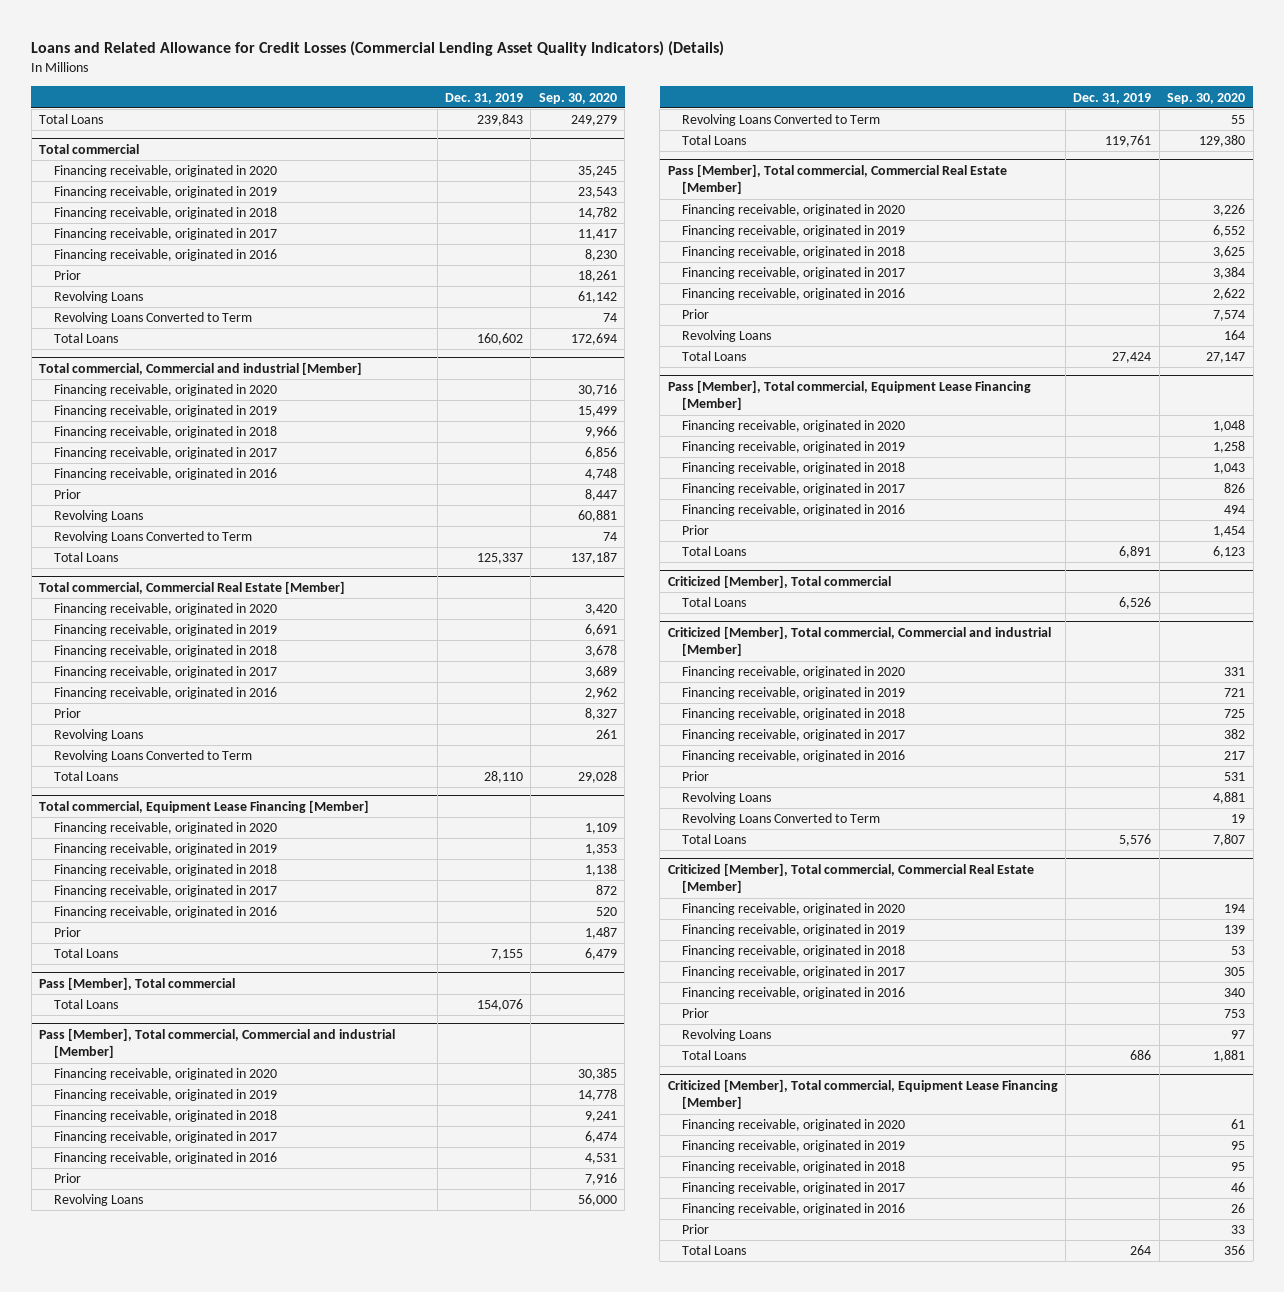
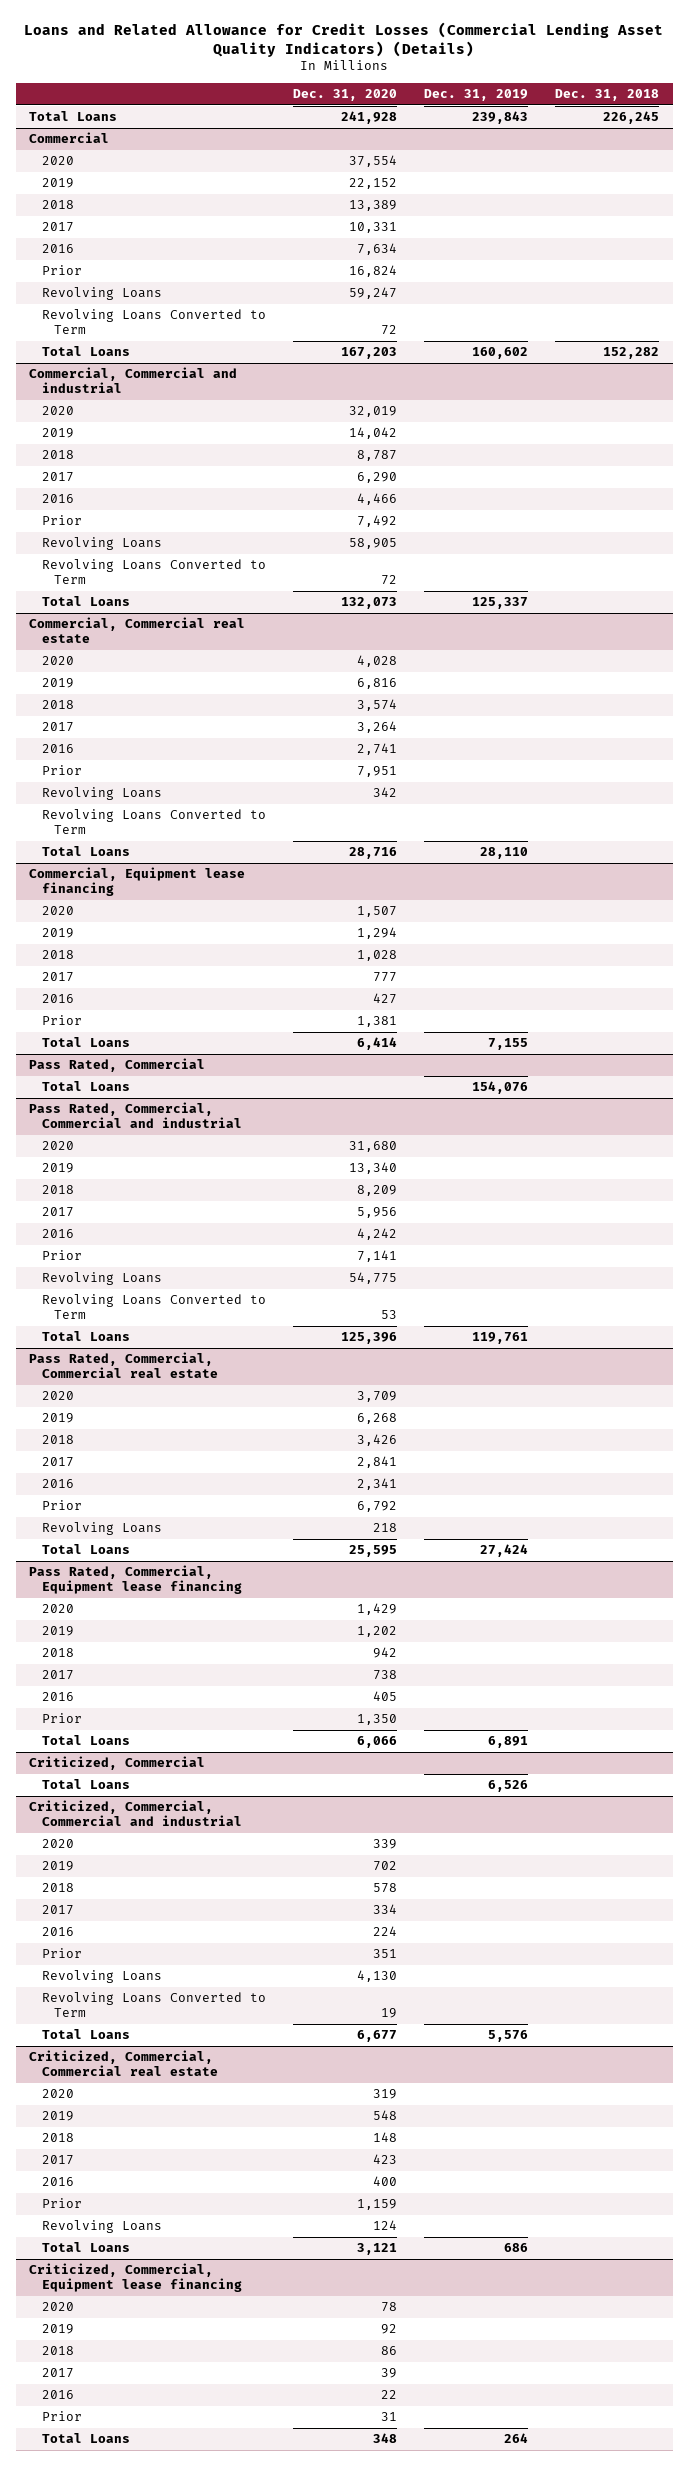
- | Dec. 31, 2019 | Sep. 30, 2020
+ | Dec. 31, 2020 | Dec. 31, 2019 | Dec. 31, 2018
- Total commercial
- Financing receivable, originated in 2020 | | 35,245
- Financing receivable, originated in 2019 | | 23,543
- Financing receivable, originated in 2018 | | 14,782
- Financing receivable, originated in 2017 | | 11,417
- Financing receivable, originated in 2016 | | 8,230
+ Commercial
+ 2020 | 37,554 | |
+ 2019 | 22,152 | |
+ 2018 | 13,389 | |
+ 2017 | 10,331 | |
+ 2016 | 7,634 | |
- Total commercial, Commercial and industrial [Member]
- Financing receivable, originated in 2020 | | 30,716
- Financing receivable, originated in 2019 | | 15,499
- Financing receivable, originated in 2018 | | 9,966
- Financing receivable, originated in 2017 | | 6,856
- Financing receivable, originated in 2016 | | 4,748
+ Commercial, Commercial and industrial
+ 2020 | 32,019 | |
+ 2019 | 14,042 | |
+ 2018 | 8,787 | |
+ 2017 | 6,290 | |
+ 2016 | 4,466 | |
- Total commercial, Commercial Real Estate [Member]
- Financing receivable, originated in 2020 | | 3,420
- Financing receivable, originated in 2019 | | 6,691
- Financing receivable, originated in 2018 | | 3,678
- Financing receivable, originated in 2017 | | 3,689
- Financing receivable, originated in 2016 | | 2,962
+ Commercial, Commercial real estate
+ 2020 | 4,028 | |
+ 2019 | 6,816 | |
+ 2018 | 3,574 | |
+ 2017 | 3,264 | |
+ 2016 | 2,741 | |
- Total commercial, Equipment Lease Financing [Member]
- Financing receivable, originated in 2020 | | 1,109
- Financing receivable, originated in 2019 | | 1,353
- Financing receivable, originated in 2018 | | 1,138
- Financing receivable, originated in 2017 | | 872
- Financing receivable, originated in 2016 | | 520
+ Commercial, Equipment lease financing
+ 2020 | 1,507 | |
+ 2019 | 1,294 | |
+ 2018 | 1,028 | |
+ 2017 | 777 | |
+ 2016 | 427 | |
- Pass [Member], Total commercial
+ Pass Rated, Commercial
- Pass [Member], Total commercial, Commercial and industrial [Member]
- Financing receivable, originated in 2020 | | 30,385
- Financing receivable, originated in 2019 | | 14,778
- Financing receivable, originated in 2018 | | 9,241
- Financing receivable, originated in 2017 | | 6,474
- Financing receivable, originated in 2016 | | 4,531
+ Pass Rated, Commercial, Commercial and industrial
+ 2020 | 31,680 | |
+ 2019 | 13,340 | |
+ 2018 | 8,209 | |
+ 2017 | 5,956 | |
+ 2016 | 4,242 | |
- Pass [Member], Total commercial, Commercial Real Estate [Member]
- Financing receivable, originated in 2020 | | 3,226
- Financing receivable, originated in 2019 | | 6,552
- Financing receivable, originated in 2018 | | 3,625
- Financing receivable, originated in 2017 | | 3,384
- Financing receivable, originated in 2016 | | 2,622
+ Pass Rated, Commercial, Commercial real estate
+ 2020 | 3,709 | |
+ 2019 | 6,268 | |
+ 2018 | 3,426 | |
+ 2017 | 2,841 | |
+ 2016 | 2,341 | |
- Pass [Member], Total commercial, Equipment Lease Financing [Member]
- Financing receivable, originated in 2020 | | 1,048
- Financing receivable, originated in 2019 | | 1,258
- Financing receivable, originated in 2018 | | 1,043
- Financing receivable, originated in 2017 | | 826
- Financing receivable, originated in 2016 | | 494
+ Pass Rated, Commercial, Equipment lease financing
+ 2020 | 1,429 | |
+ 2019 | 1,202 | |
+ 2018 | 942 | |
+ 2017 | 738 | |
+ 2016 | 405 | |
- Criticized [Member], Total commercial
+ Criticized, Commercial
- Criticized [Member], Total commercial, Commercial and industrial [Member]
- Financing receivable, originated in 2020 | | 331
- Financing receivable, originated in 2019 | | 721
- Financing receivable, originated in 2018 | | 725
- Financing receivable, originated in 2017 | | 382
- Financing receivable, originated in 2016 | | 217
+ Criticized, Commercial, Commercial and industrial
+ 2020 | 339 | |
+ 2019 | 702 | |
+ 2018 | 578 | |
+ 2017 | 334 | |
+ 2016 | 224 | |
- Criticized [Member], Total commercial, Commercial Real Estate [Member]
- Financing receivable, originated in 2020 | | 194
- Financing receivable, originated in 2019 | | 139
- Financing receivable, originated in 2018 | | 53
- Financing receivable, originated in 2017 | | 305
- Financing receivable, originated in 2016 | | 340
+ Criticized, Commercial, Commercial real estate
+ 2020 | 319 | |
+ 2019 | 548 | |
+ 2018 | 148 | |
+ 2017 | 423 | |
+ 2016 | 400 | |
- Criticized [Member], Total commercial, Equipment Lease Financing [Member]
- Financing receivable, originated in 2020 | | 61
- Financing receivable, originated in 2019 | | 95
- Financing receivable, originated in 2018 | | 95
- Financing receivable, originated in 2017 | | 46
- Financing receivable, originated in 2016 | | 26
+ Criticized, Commercial, Equipment lease financing
+ 2020 | 78 | |
+ 2019 | 92 | |
+ 2018 | 86 | |
+ 2017 | 39 | |
+ 2016 | 22 | |

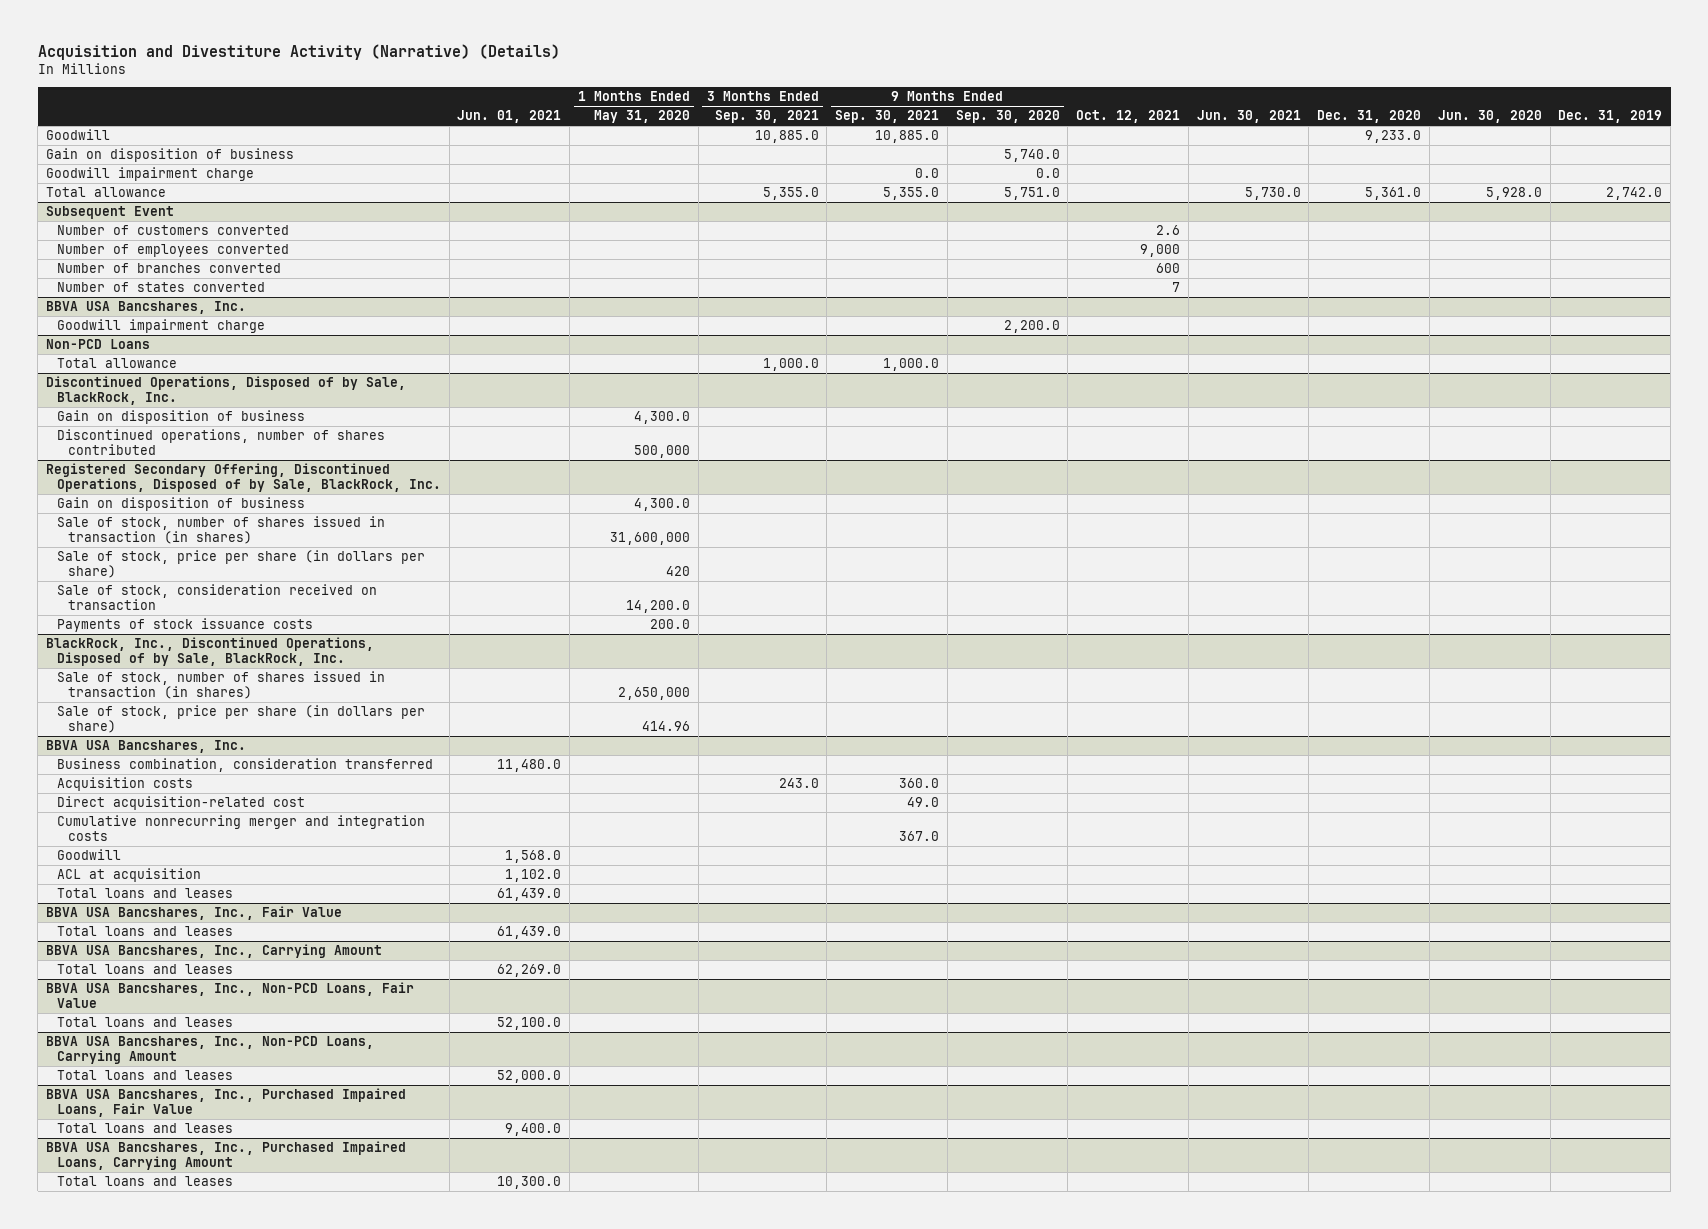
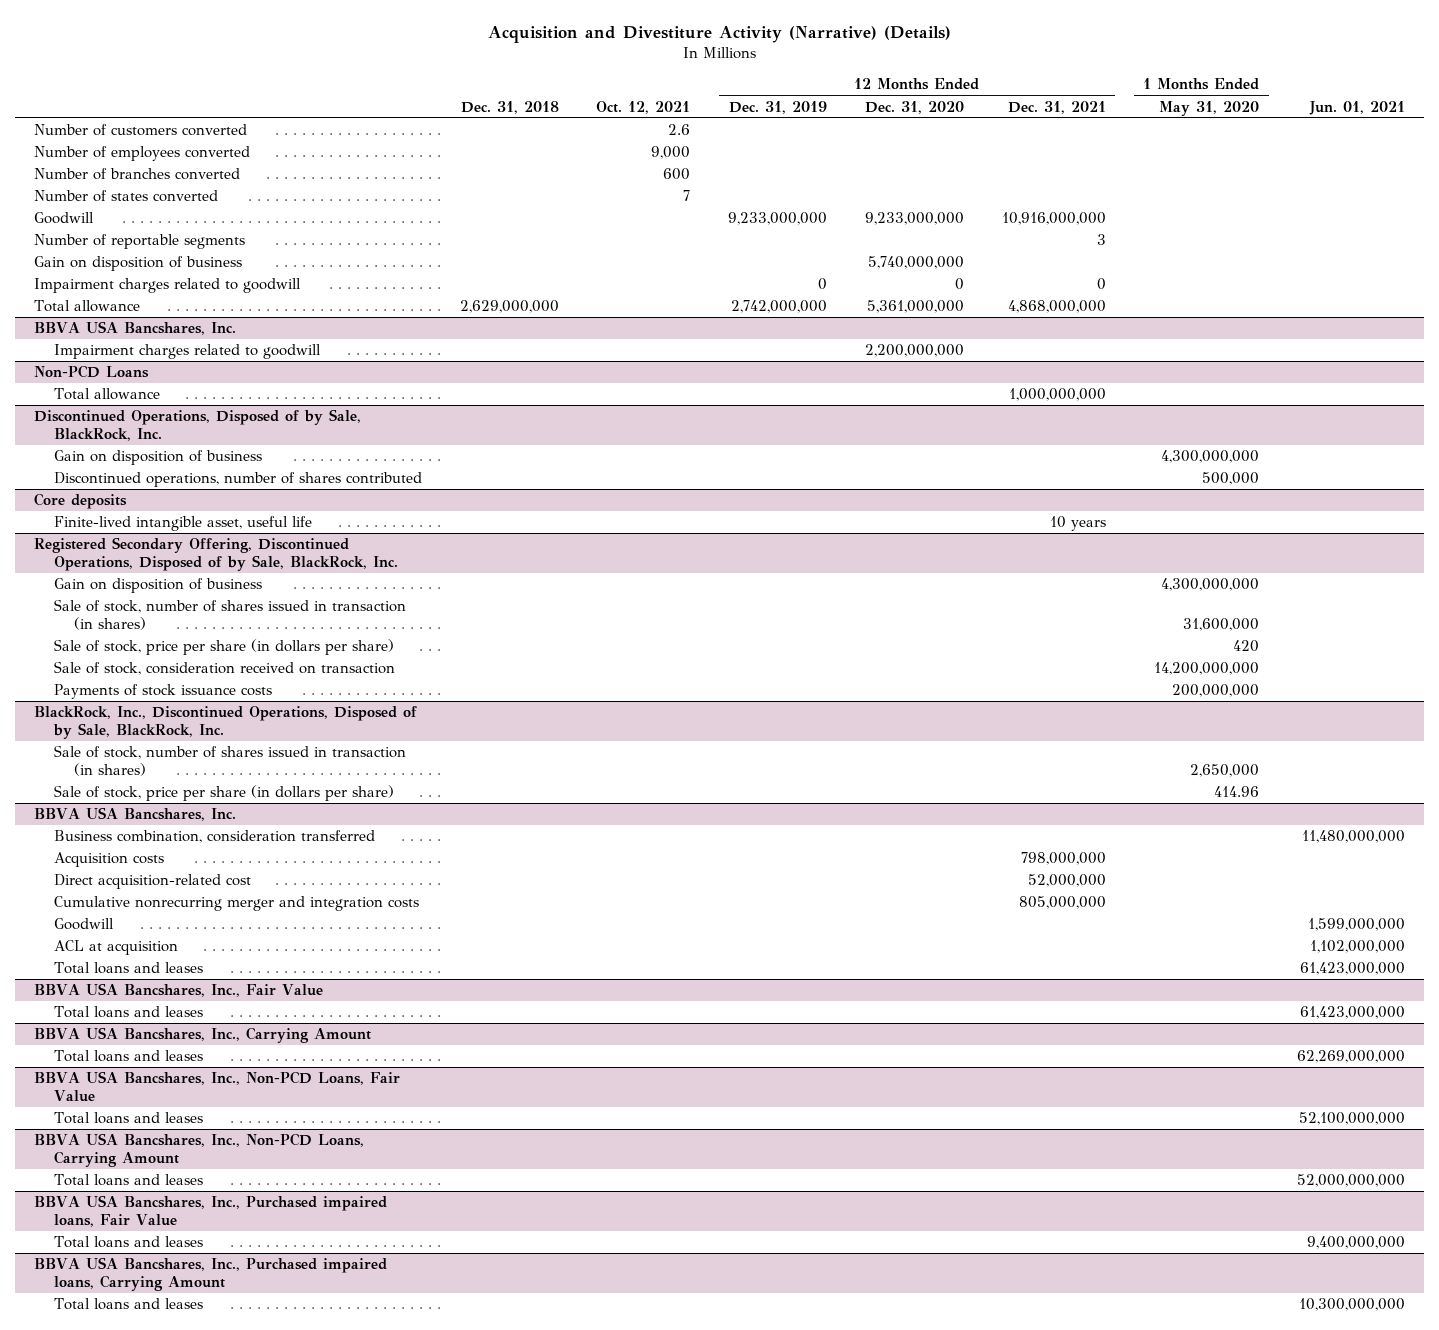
- | Jun. 01, 2021 | 1 Months Ended May 31, 2020 | 3 Months Ended Sep. 30, 2021 | 9 Months Ended Sep. 30, 2021 | 9 Months Ended Sep. 30, 2020 | Oct. 12, 2021 | Jun. 30, 2021 | Dec. 31, 2020 | Jun. 30, 2020 | Dec. 31, 2019
+ | Dec. 31, 2018 | Oct. 12, 2021 | 12 Months Ended Dec. 31, 2019 | 12 Months Ended Dec. 31, 2020 | 12 Months Ended Dec. 31, 2021 | 1 Months Ended May 31, 2020 | Jun. 01, 2021
+ Number of customers converted | | 2.6 | | | | |
+ Number of employees converted | | 9,000 | | | | |
+ Number of branches converted | | 600 | | | | |
+ Number of states converted | | 7 | | | | |
+ Number of reportable segments | | | | | 3 | |
- Goodwill impairment charge | | | | 0.0 | 0.0 | | | | |
+ Impairment charges related to goodwill | | | 0 | 0 | 0 | |
- Subsequent Event
- Number of customers converted | | | | | | 2.6 | | | |
- Number of employees converted | | | | | | 9,000 | | | |
- Number of branches converted | | | | | | 600 | | | |
- Number of states converted | | | | | | 7 | | | |
@ BBVA USA Bancshares, Inc.
- Goodwill impairment charge | | | | | 2,200.0 | | | | |
+ Impairment charges related to goodwill | | | | 2,200,000,000 | | |
@ Discontinued Operations, Disposed of by Sale, BlackRock, Inc.
- Gain on disposition of business | | 4,300.0 | | | | | | | |
+ Gain on disposition of business | | | | | | 4,300,000,000 |
+ Core deposits
+ Finite-lived intangible asset, useful life | | | | | 10 years | |
@ Registered Secondary Offering, Discontinued Operations, Disposed of by Sale, BlackRock, Inc.
- Gain on disposition of business | | 4,300.0 | | | | | | | |
+ Gain on disposition of business | | | | | | 4,300,000,000 |
- Sale of stock, consideration received on transaction | | 14,200.0 | | | | | | | |
- Payments of stock issuance costs | | 200.0 | | | | | | | |
+ Sale of stock, consideration received on transaction | | | | | | 14,200,000,000 |
+ Payments of stock issuance costs | | | | | | 200,000,000 |
@ BBVA USA Bancshares, Inc.
- Business combination, consideration transferred | 11,480.0 | | | | | | | | |
+ Business combination, consideration transferred | | | | | | | 11,480,000,000
- Goodwill | 1,568.0 | | | | | | | | |
- ACL at acquisition | 1,102.0 | | | | | | | | |
- Total loans and leases | 61,439.0 | | | | | | | | |
+ Goodwill | | | | | | | 1,599,000,000
+ ACL at acquisition | | | | | | | 1,102,000,000
+ Total loans and leases | | | | | | | 61,423,000,000
@ BBVA USA Bancshares, Inc., Fair Value
- Total loans and leases | 61,439.0 | | | | | | | | |
+ Total loans and leases | | | | | | | 61,423,000,000
@ BBVA USA Bancshares, Inc., Carrying Amount
- Total loans and leases | 62,269.0 | | | | | | | | |
+ Total loans and leases | | | | | | | 62,269,000,000
@ BBVA USA Bancshares, Inc., Non-PCD Loans, Fair Value
- Total loans and leases | 52,100.0 | | | | | | | | |
+ Total loans and leases | | | | | | | 52,100,000,000
@ BBVA USA Bancshares, Inc., Non-PCD Loans, Carrying Amount
- Total loans and leases | 52,000.0 | | | | | | | | |
- BBVA USA Bancshares, Inc., Purchased Impaired Loans, Fair Value
- Total loans and leases | 9,400.0 | | | | | | | | |
- BBVA USA Bancshares, Inc., Purchased Impaired Loans, Carrying Amount
- Total loans and leases | 10,300.0 | | | | | | | | |
@ BBVA USA Bancshares, Inc., Non-PCD Loans, Carrying Amount
+ Total loans and leases | | | | | | | 52,000,000,000
+ BBVA USA Bancshares, Inc., Purchased impaired loans, Fair Value
+ Total loans and leases | | | | | | | 9,400,000,000
+ BBVA USA Bancshares, Inc., Purchased impaired loans, Carrying Amount
+ Total loans and leases | | | | | | | 10,300,000,000

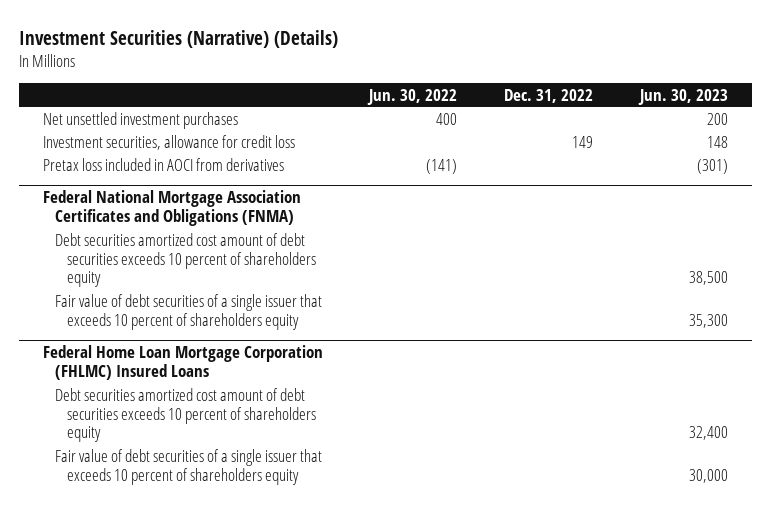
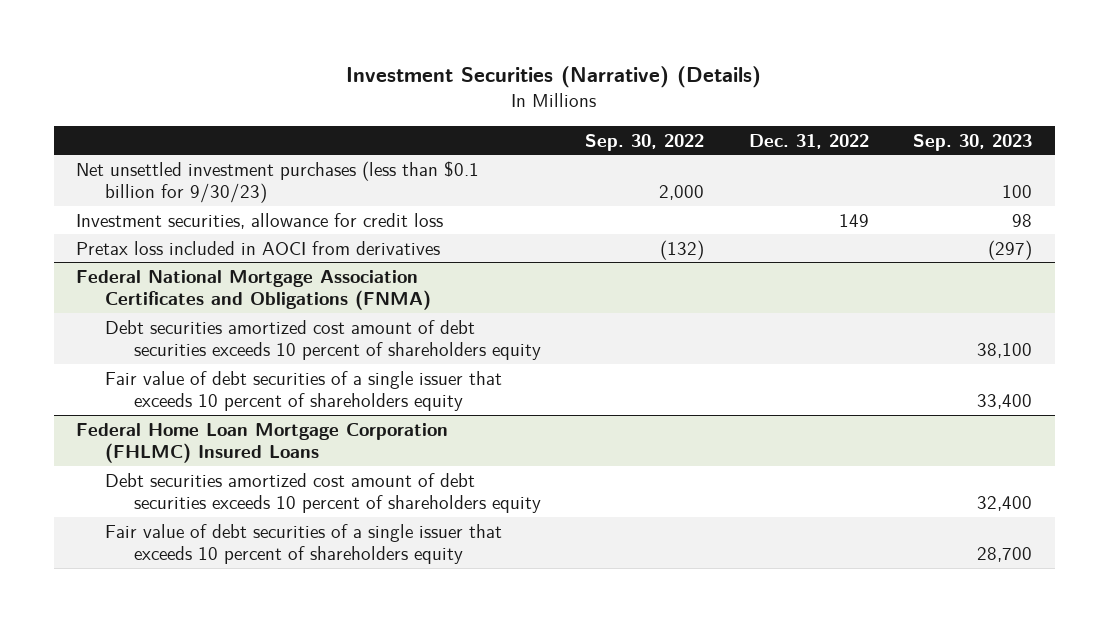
- | Jun. 30, 2022 | Dec. 31, 2022 | Jun. 30, 2023
+ | Sep. 30, 2022 | Dec. 31, 2022 | Sep. 30, 2023
- Net unsettled investment purchases | 400 | | 200
+ Net unsettled investment purchases (less than $0.1 billion for 9/30/23) | 2,000 | | 100

